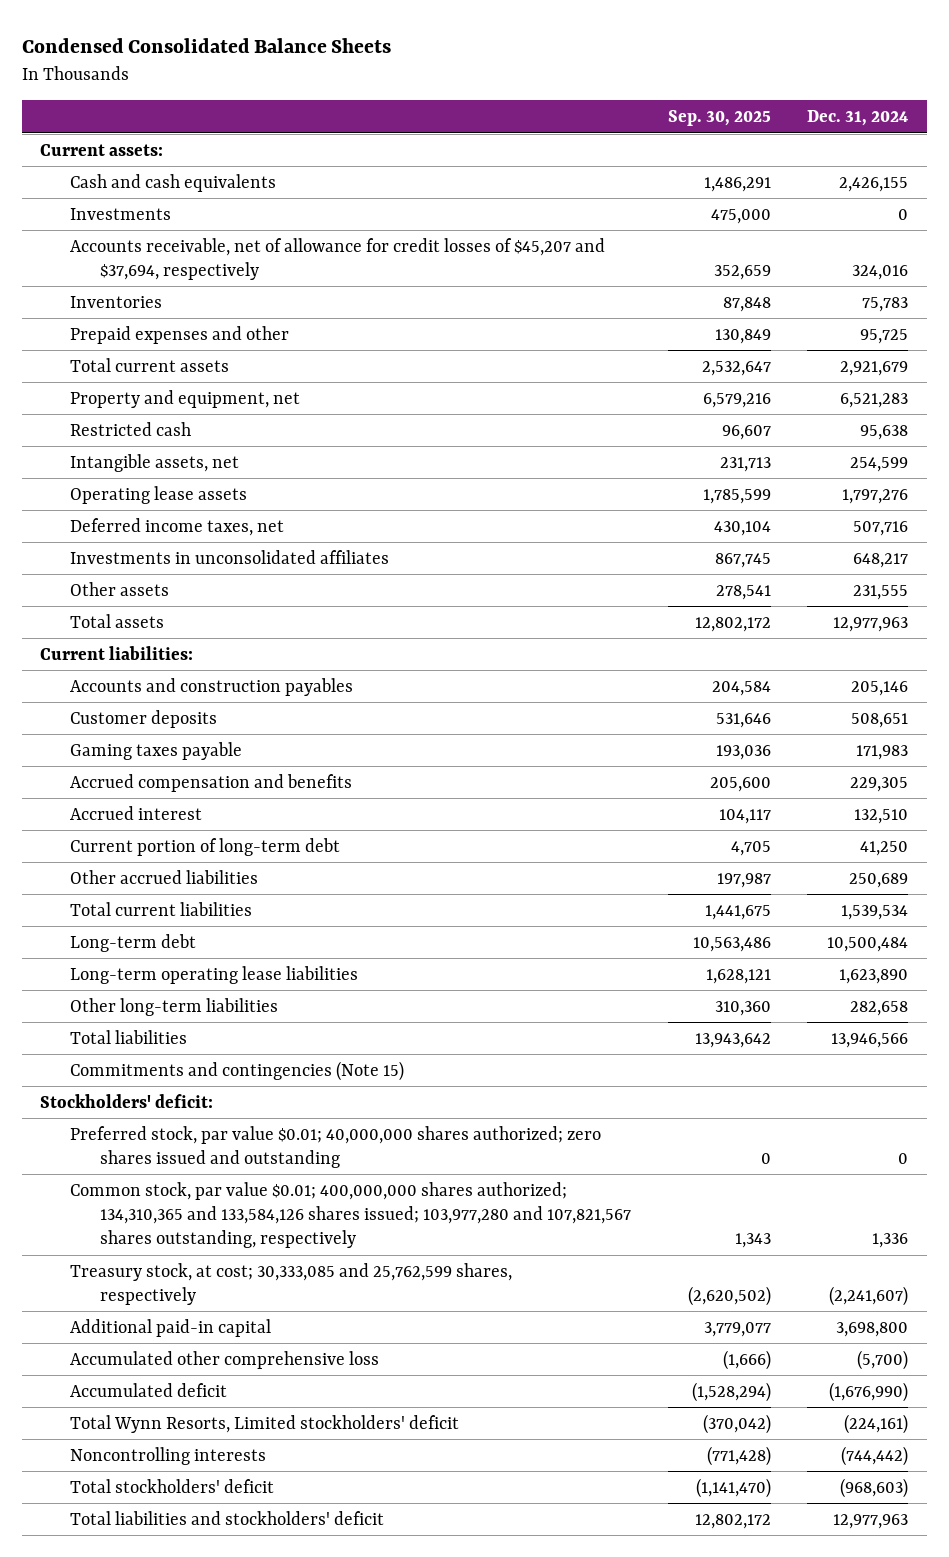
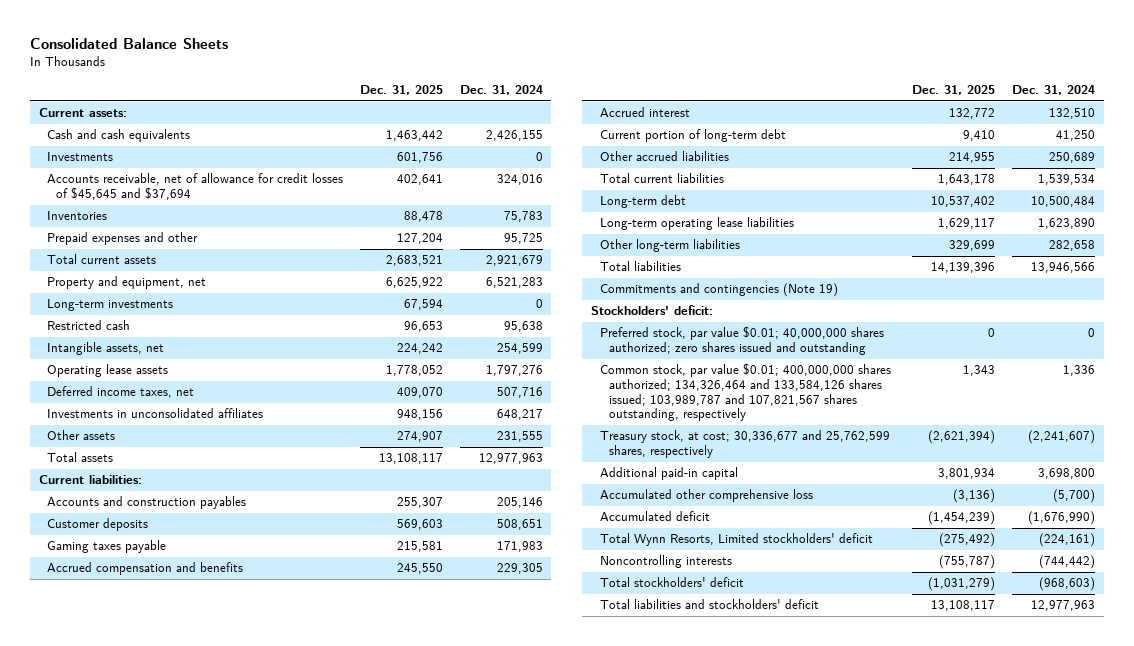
- Condensed Consolidated Balance Sheets
+ Consolidated Balance Sheets
- | Sep. 30, 2025 | Dec. 31, 2024
+ | Dec. 31, 2025 | Dec. 31, 2024
- Accounts receivable, net of allowance for credit losses of $45,207 and $37,694, respectively | 352,659 | 324,016
+ Accounts receivable, net of allowance for credit losses of $45,645 and $37,694 | 402,641 | 324,016
+ Long-term investments | 67,594 | 0
- Commitments and contingencies (Note 15)
+ Commitments and contingencies (Note 19)
- Common stock, par value $0.01; 400,000,000 shares authorized; 134,310,365 and 133,584,126 shares issued; 103,977,280 and 107,821,567 shares outstanding, respectively | 1,343 | 1,336
- Treasury stock, at cost; 30,333,085 and 25,762,599 shares, respectively | (2,620,502) | (2,241,607)
+ Common stock, par value $0.01; 400,000,000 shares authorized; 134,326,464 and 133,584,126 shares issued; 103,989,787 and 107,821,567 shares outstanding, respectively | 1,343 | 1,336
+ Treasury stock, at cost; 30,336,677 and 25,762,599 shares, respectively | (2,621,394) | (2,241,607)

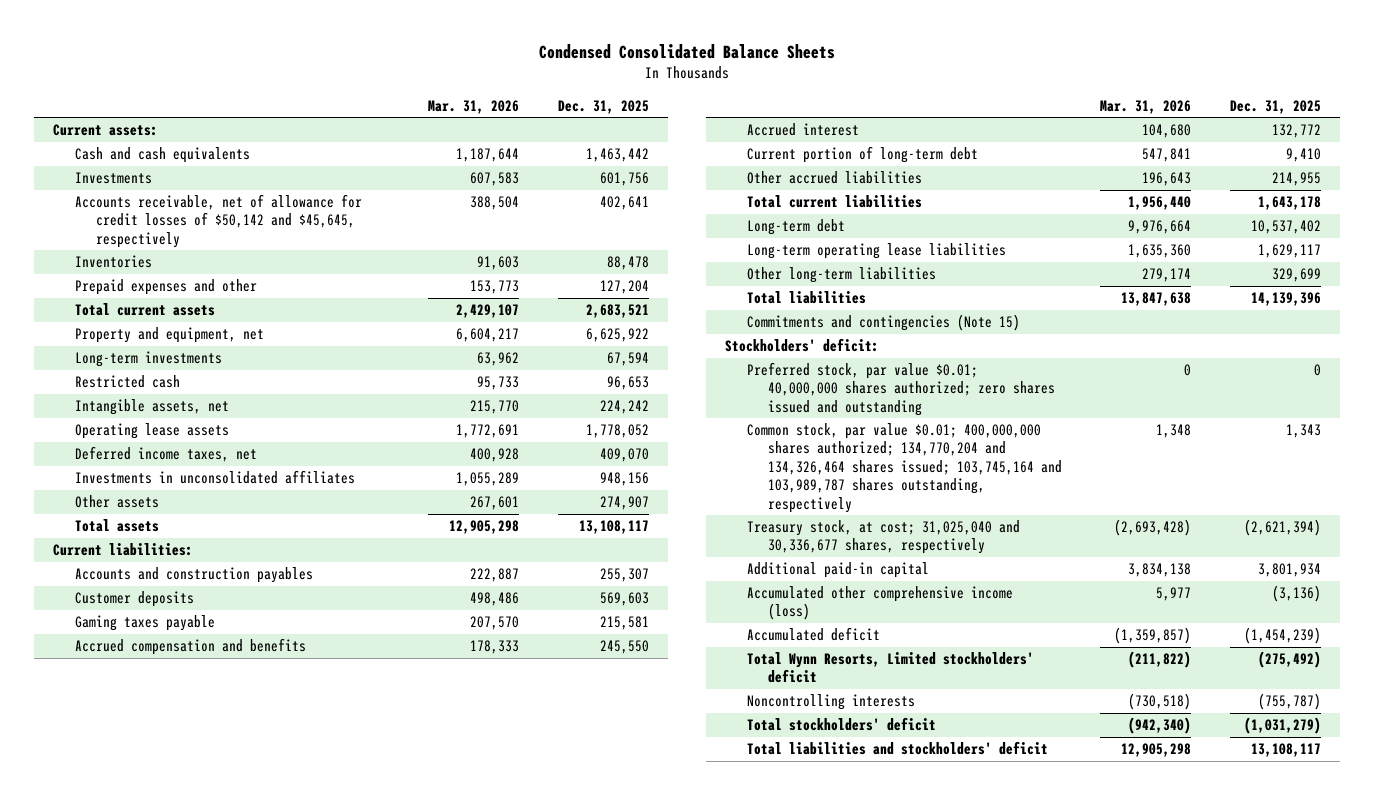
- Consolidated Balance Sheets
+ Condensed Consolidated Balance Sheets
- | Dec. 31, 2025 | Dec. 31, 2024
+ | Mar. 31, 2026 | Dec. 31, 2025
- Accounts receivable, net of allowance for credit losses of $45,645 and $37,694 | 402,641 | 324,016
+ Accounts receivable, net of allowance for credit losses of $50,142 and $45,645, respectively | 388,504 | 402,641
- Commitments and contingencies (Note 19)
+ Commitments and contingencies (Note 15)
- Common stock, par value $0.01; 400,000,000 shares authorized; 134,326,464 and 133,584,126 shares issued; 103,989,787 and 107,821,567 shares outstanding, respectively | 1,343 | 1,336
- Treasury stock, at cost; 30,336,677 and 25,762,599 shares, respectively | (2,621,394) | (2,241,607)
+ Common stock, par value $0.01; 400,000,000 shares authorized; 134,770,204 and 134,326,464 shares issued; 103,745,164 and 103,989,787 shares outstanding, respectively | 1,348 | 1,343
+ Treasury stock, at cost; 31,025,040 and 30,336,677 shares, respectively | (2,693,428) | (2,621,394)
- Accumulated other comprehensive loss | (3,136) | (5,700)
+ Accumulated other comprehensive income (loss) | 5,977 | (3,136)

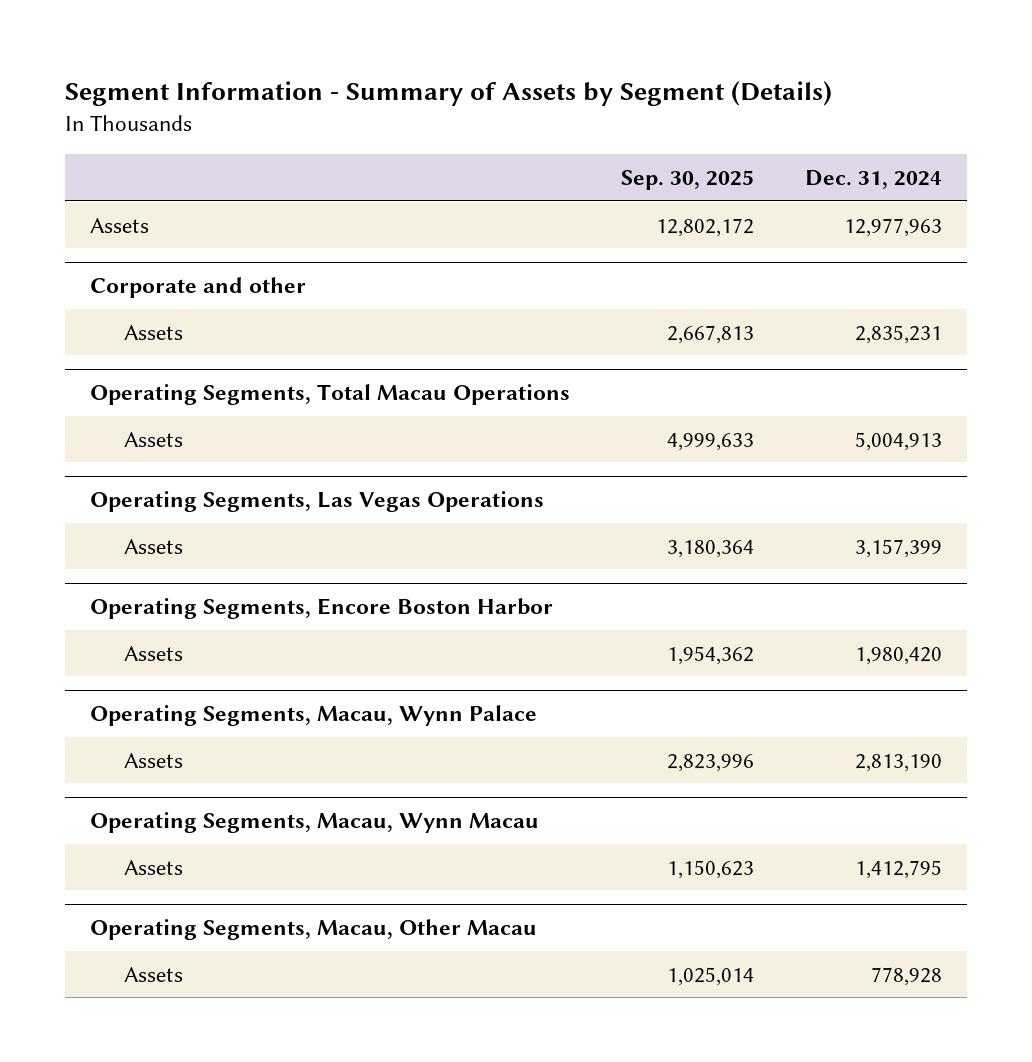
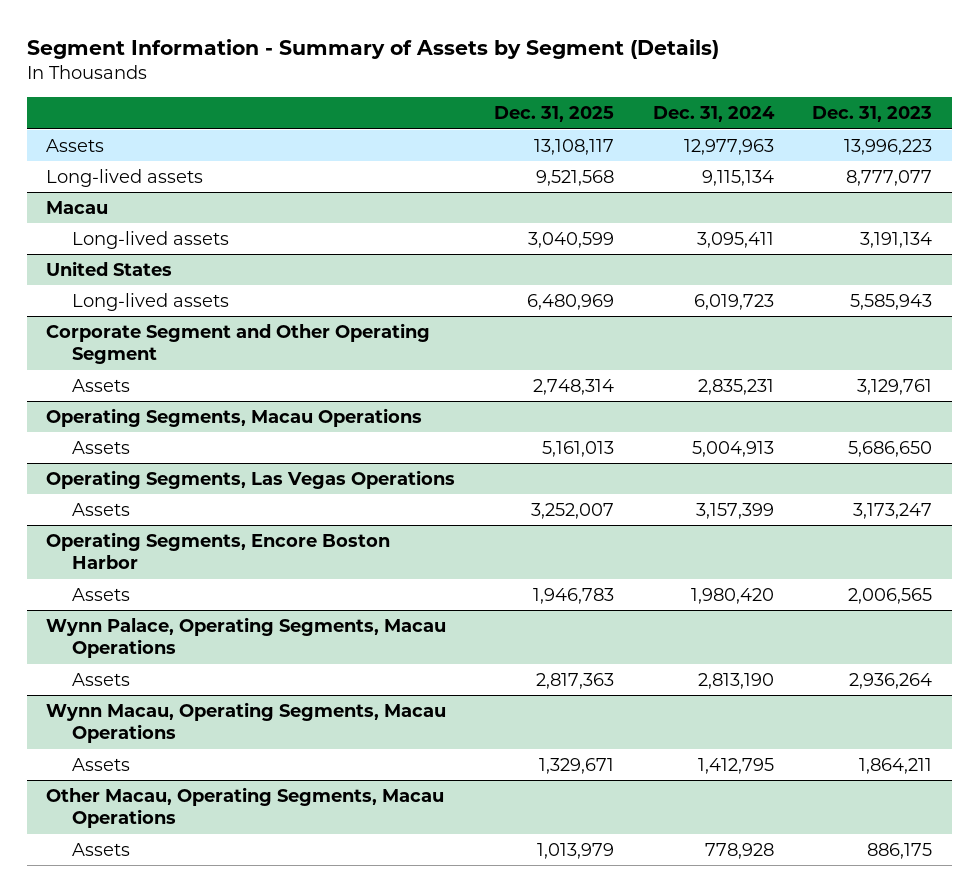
- | Sep. 30, 2025 | Dec. 31, 2024
+ | Dec. 31, 2025 | Dec. 31, 2024 | Dec. 31, 2023
- Corporate and other
+ Long-lived assets | 9,521,568 | 9,115,134 | 8,777,077
+ Macau
+ Long-lived assets | 3,040,599 | 3,095,411 | 3,191,134
+ United States
+ Long-lived assets | 6,480,969 | 6,019,723 | 5,585,943
+ Corporate Segment and Other Operating Segment
- Operating Segments, Total Macau Operations
+ Operating Segments, Macau Operations
- Operating Segments, Macau, Wynn Palace
+ Wynn Palace, Operating Segments, Macau Operations
- Operating Segments, Macau, Wynn Macau
+ Wynn Macau, Operating Segments, Macau Operations
- Operating Segments, Macau, Other Macau
+ Other Macau, Operating Segments, Macau Operations

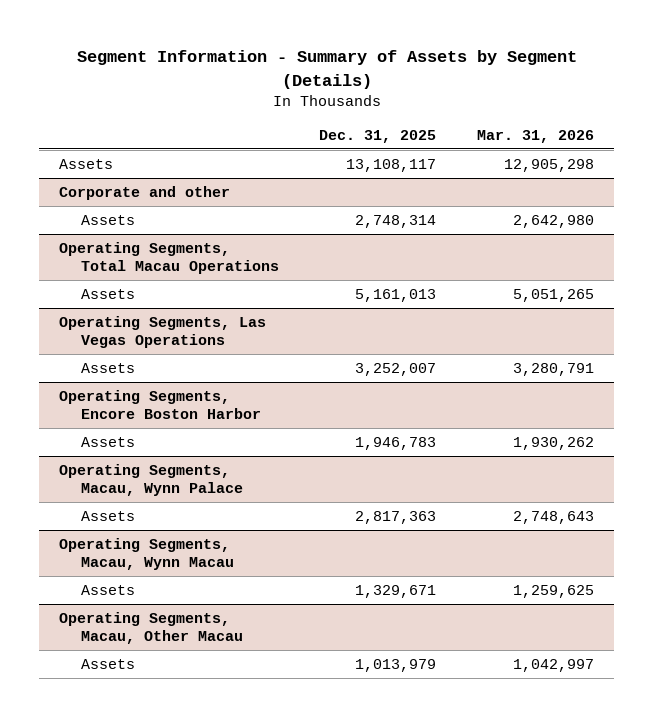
- | Dec. 31, 2025 | Dec. 31, 2024 | Dec. 31, 2023
+ | Dec. 31, 2025 | Mar. 31, 2026
- Long-lived assets | 9,521,568 | 9,115,134 | 8,777,077
- Macau
- Long-lived assets | 3,040,599 | 3,095,411 | 3,191,134
- United States
- Long-lived assets | 6,480,969 | 6,019,723 | 5,585,943
- Corporate Segment and Other Operating Segment
+ Corporate and other
- Operating Segments, Macau Operations
+ Operating Segments, Total Macau Operations
- Wynn Palace, Operating Segments, Macau Operations
+ Operating Segments, Macau, Wynn Palace
- Wynn Macau, Operating Segments, Macau Operations
+ Operating Segments, Macau, Wynn Macau
- Other Macau, Operating Segments, Macau Operations
+ Operating Segments, Macau, Other Macau

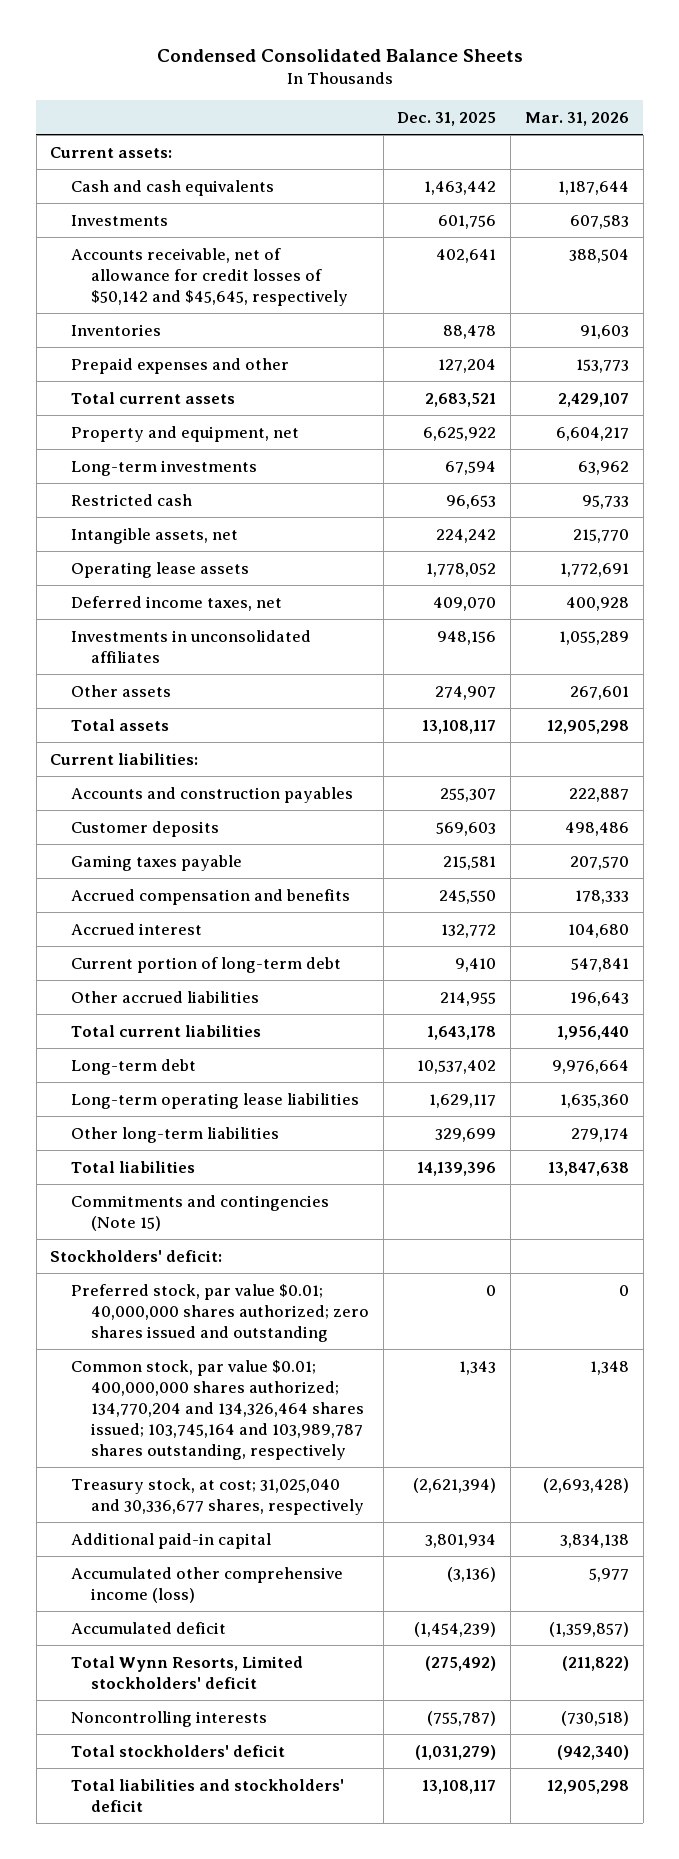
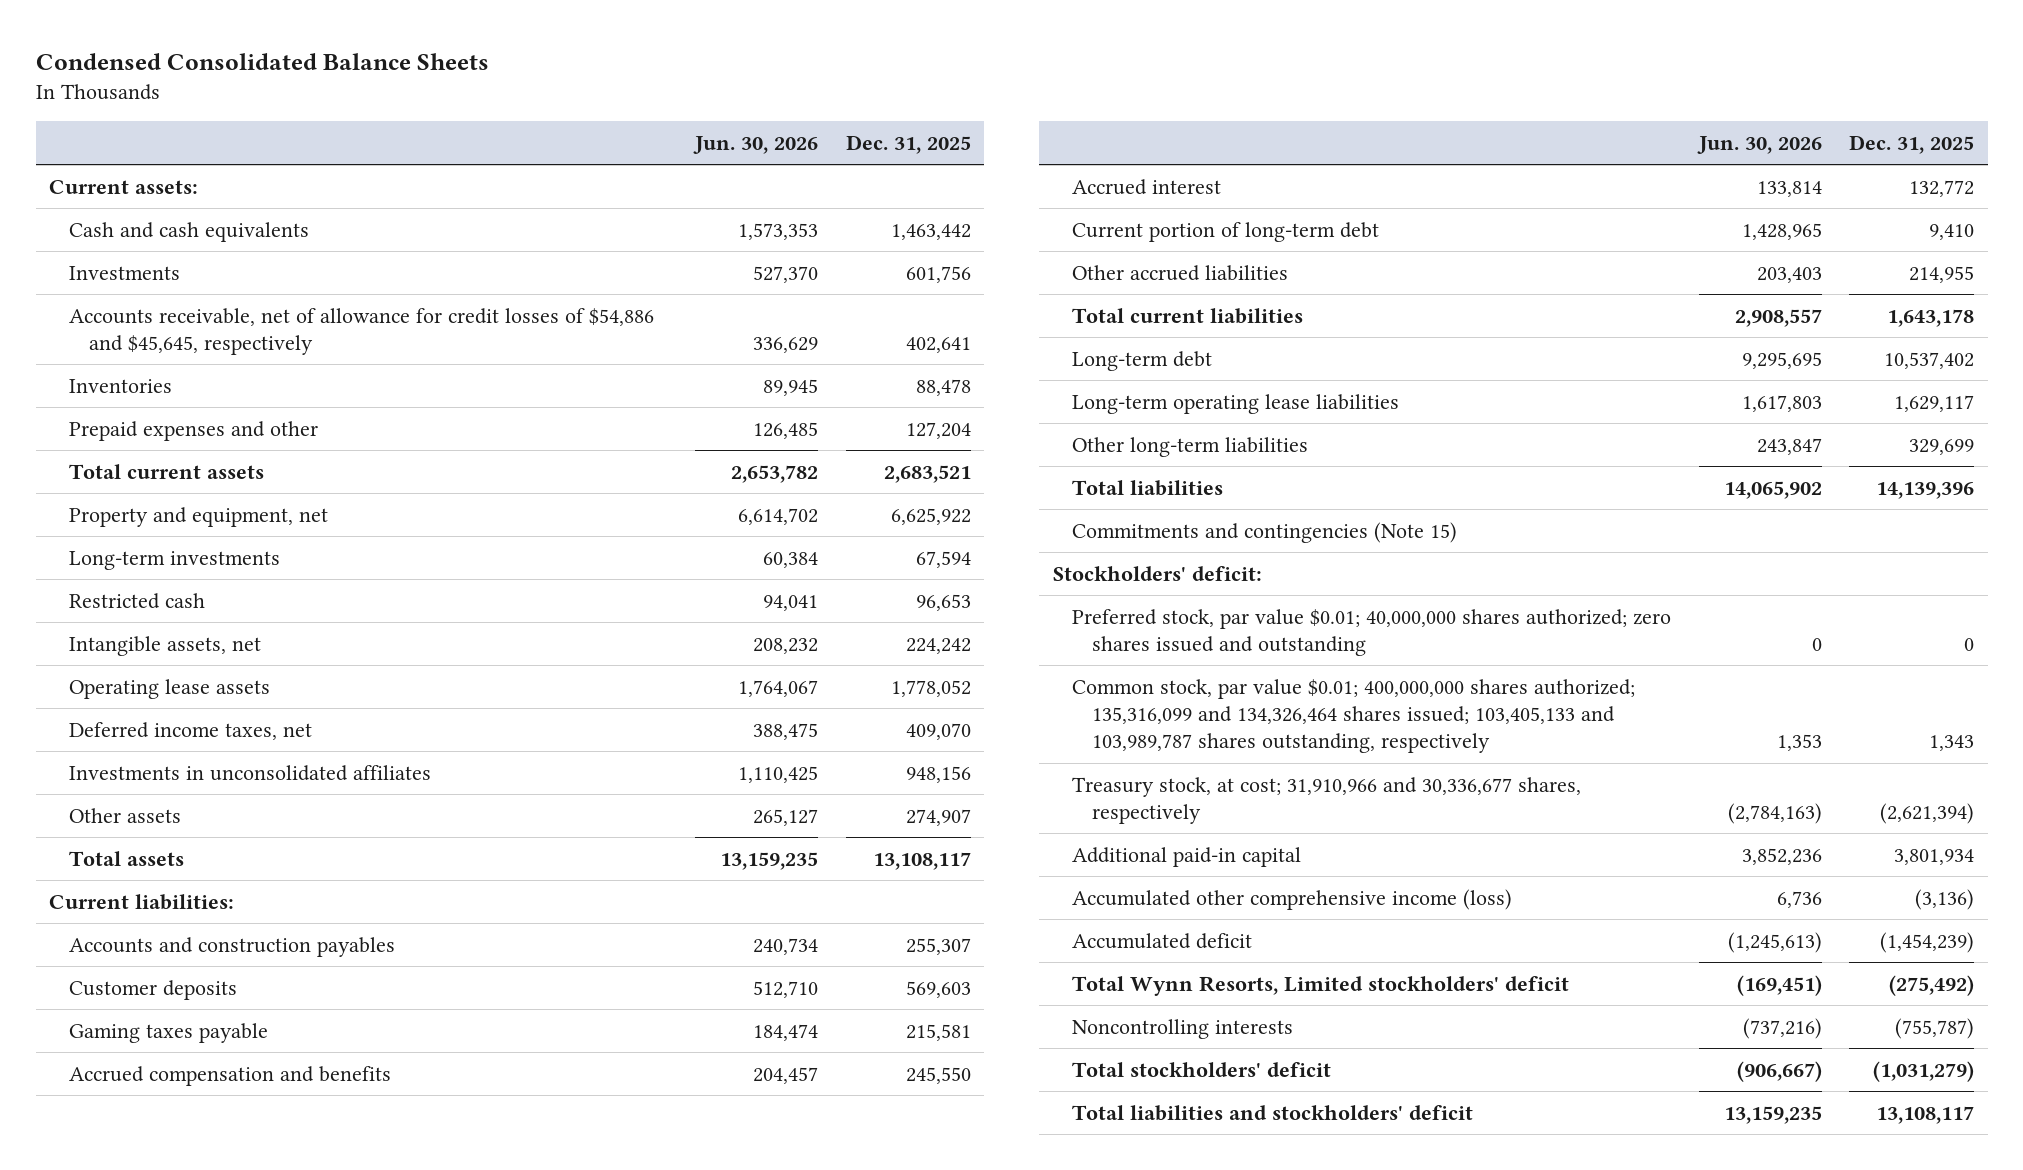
- | Dec. 31, 2025 | Mar. 31, 2026
+ | Jun. 30, 2026 | Dec. 31, 2025
- Accounts receivable, net of allowance for credit losses of $50,142 and $45,645, respectively | 402,641 | 388,504
+ Accounts receivable, net of allowance for credit losses of $54,886 and $45,645, respectively | 336,629 | 402,641
- Common stock, par value $0.01; 400,000,000 shares authorized; 134,770,204 and 134,326,464 shares issued; 103,745,164 and 103,989,787 shares outstanding, respectively | 1,343 | 1,348
- Treasury stock, at cost; 31,025,040 and 30,336,677 shares, respectively | (2,621,394) | (2,693,428)
+ Common stock, par value $0.01; 400,000,000 shares authorized; 135,316,099 and 134,326,464 shares issued; 103,405,133 and 103,989,787 shares outstanding, respectively | 1,353 | 1,343
+ Treasury stock, at cost; 31,910,966 and 30,336,677 shares, respectively | (2,784,163) | (2,621,394)

